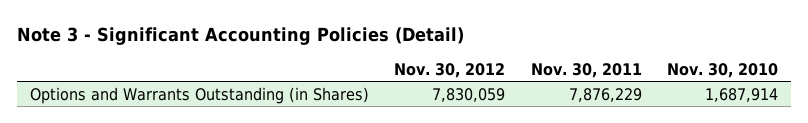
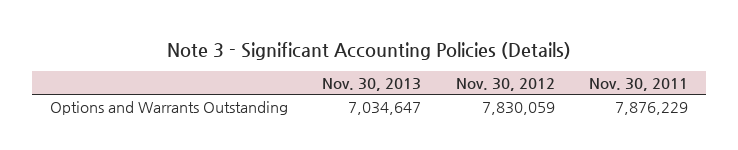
- Note 3 - Significant Accounting Policies (Detail)
+ Note 3 - Significant Accounting Policies (Details)
- | Nov. 30, 2012 | Nov. 30, 2011 | Nov. 30, 2010
+ | Nov. 30, 2013 | Nov. 30, 2012 | Nov. 30, 2011
- Options and Warrants Outstanding (in Shares) | 7,830,059 | 7,876,229 | 1,687,914
+ Options and Warrants Outstanding | 7,034,647 | 7,830,059 | 7,876,229

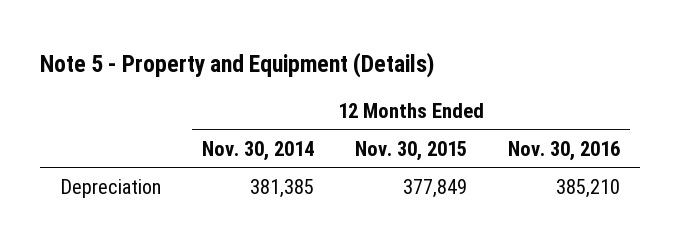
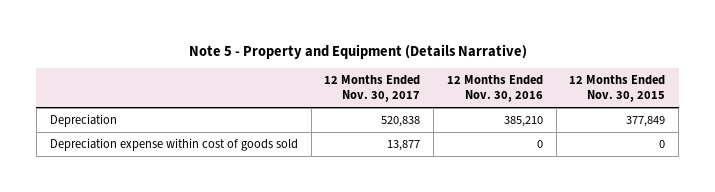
- Note 5 - Property and Equipment (Details)
+ Note 5 - Property and Equipment (Details Narrative)
- | 12 Months Ended Nov. 30, 2014 | 12 Months Ended Nov. 30, 2015 | 12 Months Ended Nov. 30, 2016
+ | 12 Months Ended Nov. 30, 2017 | 12 Months Ended Nov. 30, 2016 | 12 Months Ended Nov. 30, 2015
+ Depreciation expense within cost of goods sold | 13,877 | 0 | 0

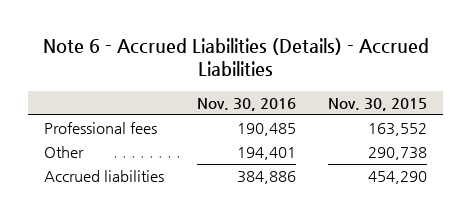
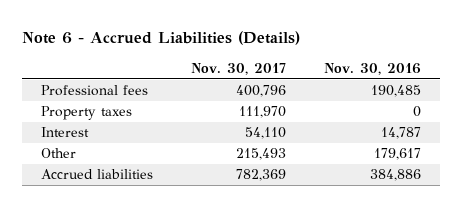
- Note 6 - Accrued Liabilities (Details) - Accrued Liabilities
+ Note 6 - Accrued Liabilities (Details)
- | Nov. 30, 2016 | Nov. 30, 2015
+ | Nov. 30, 2017 | Nov. 30, 2016
- Other | 194,401 | 290,738
+ Property taxes | 111,970 | 0
+ Interest | 54,110 | 14,787
+ Other | 215,493 | 179,617

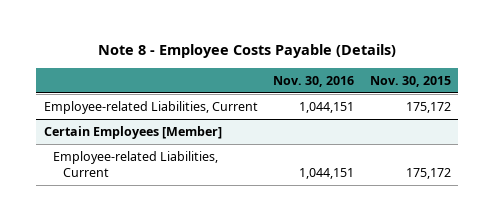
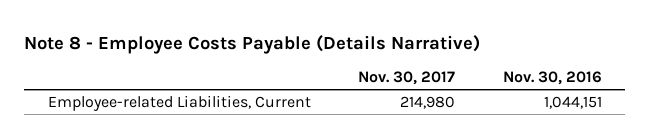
- Note 8 - Employee Costs Payable (Details)
+ Note 8 - Employee Costs Payable (Details Narrative)
- | Nov. 30, 2016 | Nov. 30, 2015
+ | Nov. 30, 2017 | Nov. 30, 2016
- Certain Employees [Member]
- Employee-related Liabilities, Current | 1,044,151 | 175,172

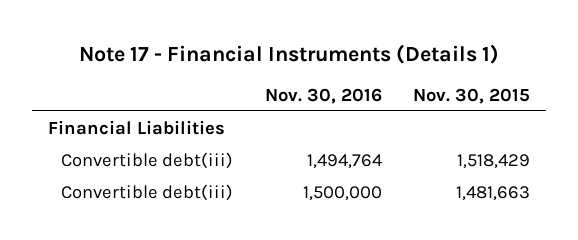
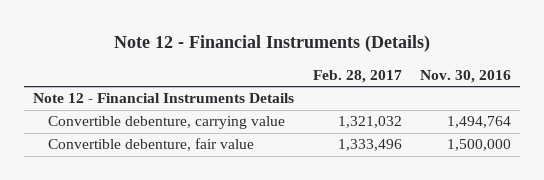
- Note 17 - Financial Instruments (Details 1)
+ Note 12 - Financial Instruments (Details)
- | Nov. 30, 2016 | Nov. 30, 2015
+ | Feb. 28, 2017 | Nov. 30, 2016
- Financial Liabilities
- Convertible debt(iii) | 1,494,764 | 1,518,429
- Convertible debt(iii) | 1,500,000 | 1,481,663
+ Note 12 - Financial Instruments Details
+ Convertible debenture, carrying value | 1,321,032 | 1,494,764
+ Convertible debenture, fair value | 1,333,496 | 1,500,000

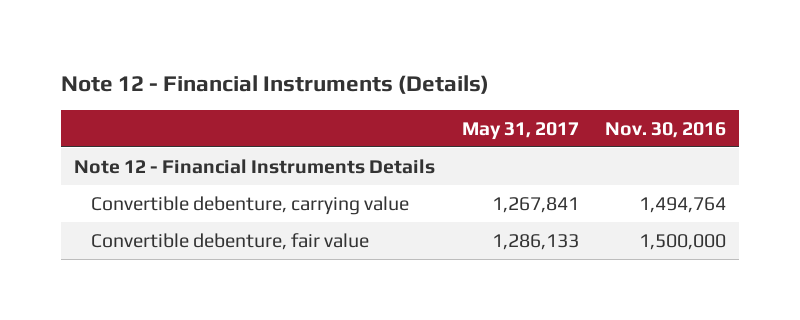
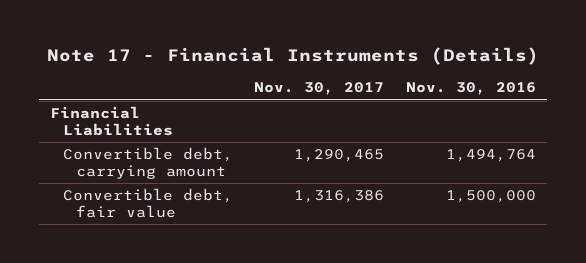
- Note 12 - Financial Instruments (Details)
+ Note 17 - Financial Instruments (Details)
- | May 31, 2017 | Nov. 30, 2016
+ | Nov. 30, 2017 | Nov. 30, 2016
- Note 12 - Financial Instruments Details
- Convertible debenture, carrying value | 1,267,841 | 1,494,764
- Convertible debenture, fair value | 1,286,133 | 1,500,000
+ Financial Liabilities
+ Convertible debt, carrying amount | 1,290,465 | 1,494,764
+ Convertible debt, fair value | 1,316,386 | 1,500,000

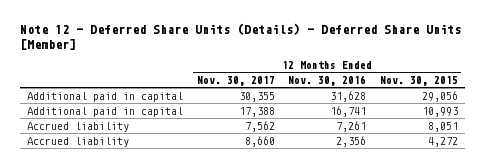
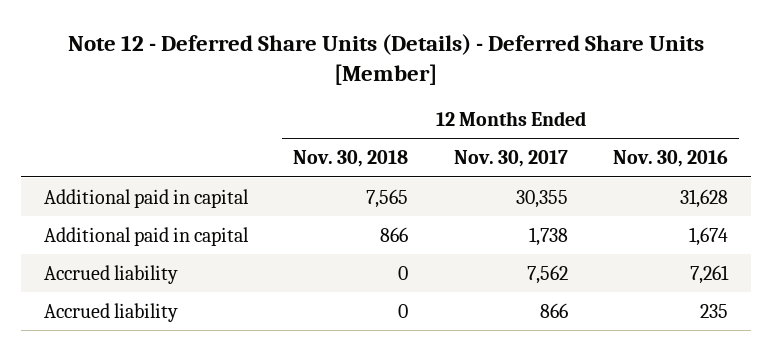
- | 12 Months Ended Nov. 30, 2017 | 12 Months Ended Nov. 30, 2016 | 12 Months Ended Nov. 30, 2015
+ | 12 Months Ended Nov. 30, 2018 | 12 Months Ended Nov. 30, 2017 | 12 Months Ended Nov. 30, 2016
- Additional paid in capital | 17,388 | 16,741 | 10,993
+ Additional paid in capital | 866 | 1,738 | 1,674
- Accrued liability | 8,660 | 2,356 | 4,272
+ Accrued liability | 0 | 866 | 235

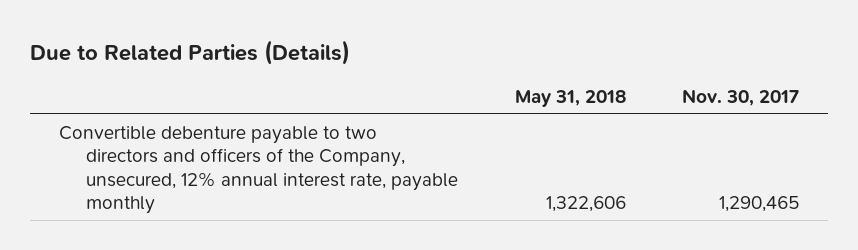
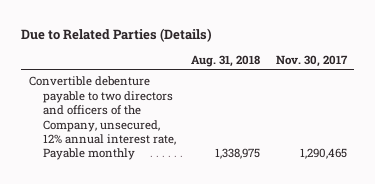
- | May 31, 2018 | Nov. 30, 2017
+ | Aug. 31, 2018 | Nov. 30, 2017
- Convertible debenture payable to two directors and officers of the Company, unsecured, 12% annual interest rate, payable monthly | 1,322,606 | 1,290,465
+ Convertible debenture payable to two directors and officers of the Company, unsecured, 12% annual interest rate, Payable monthly | 1,338,975 | 1,290,465

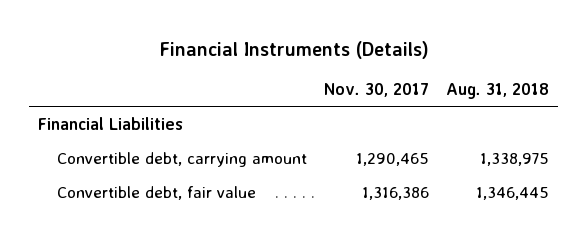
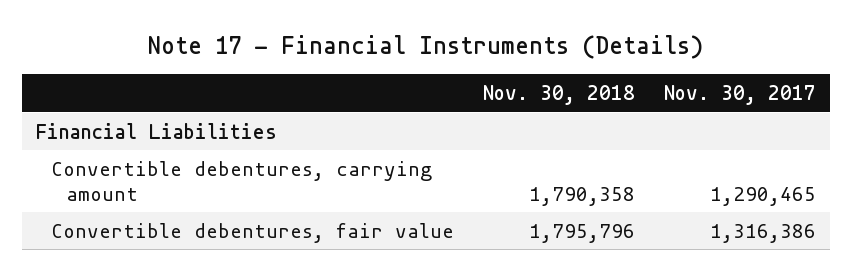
- Financial Instruments (Details)
+ Note 17 - Financial Instruments (Details)
- | Nov. 30, 2017 | Aug. 31, 2018
+ | Nov. 30, 2018 | Nov. 30, 2017
- Convertible debt, carrying amount | 1,290,465 | 1,338,975
- Convertible debt, fair value | 1,316,386 | 1,346,445
+ Convertible debentures, carrying amount | 1,790,358 | 1,290,465
+ Convertible debentures, fair value | 1,795,796 | 1,316,386

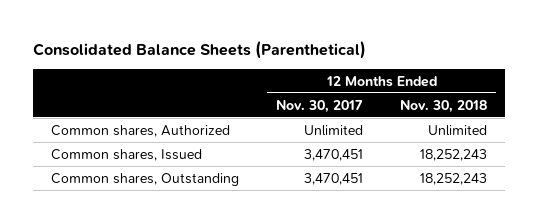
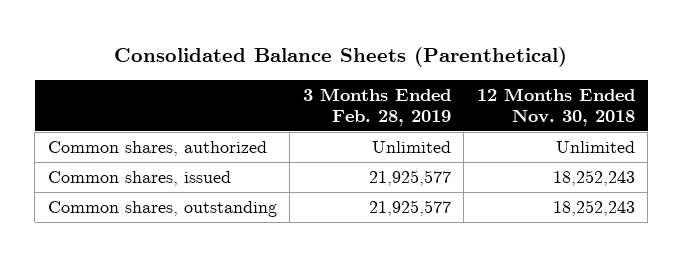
- | 12 Months Ended Nov. 30, 2017 | 12 Months Ended Nov. 30, 2018
+ | 3 Months Ended Feb. 28, 2019 | 12 Months Ended Nov. 30, 2018
- Common shares, Authorized | Unlimited | Unlimited
- Common shares, Issued | 3,470,451 | 18,252,243
- Common shares, Outstanding | 3,470,451 | 18,252,243
+ Common shares, authorized | Unlimited | Unlimited
+ Common shares, issued | 21,925,577 | 18,252,243
+ Common shares, outstanding | 21,925,577 | 18,252,243

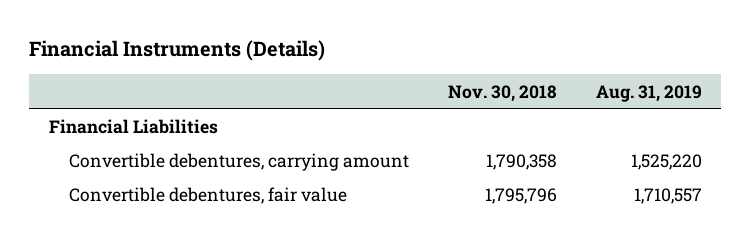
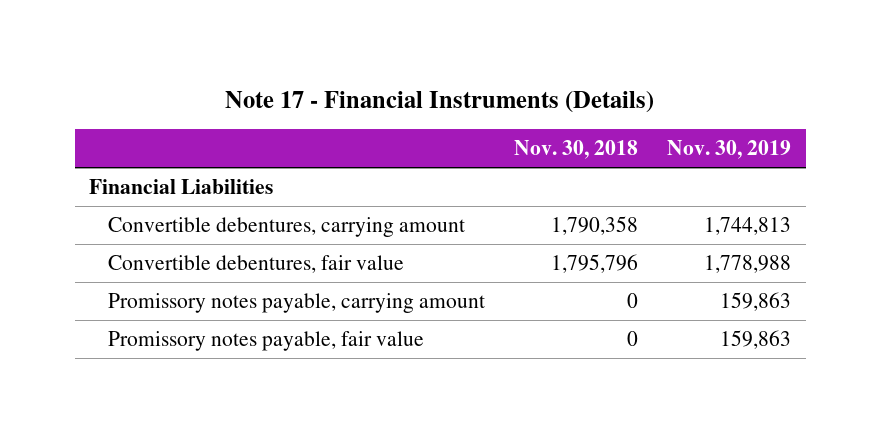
- Financial Instruments (Details)
+ Note 17 - Financial Instruments (Details)
- | Nov. 30, 2018 | Aug. 31, 2019
+ | Nov. 30, 2018 | Nov. 30, 2019
+ Promissory notes payable, carrying amount | 0 | 159,863
+ Promissory notes payable, fair value | 0 | 159,863

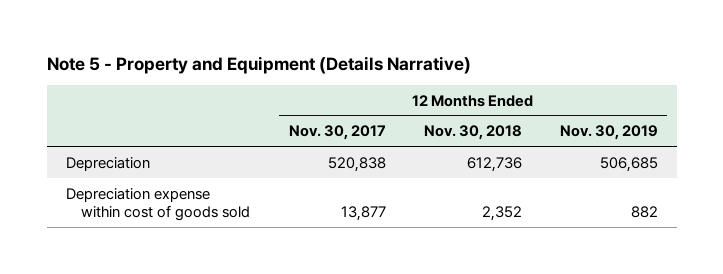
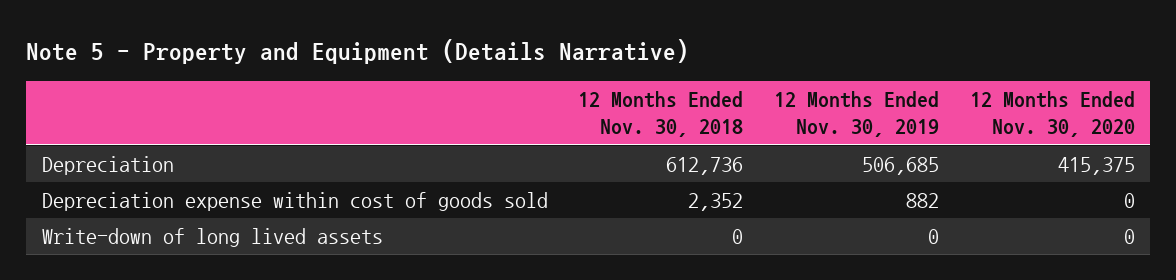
- | 12 Months Ended Nov. 30, 2017 | 12 Months Ended Nov. 30, 2018 | 12 Months Ended Nov. 30, 2019
+ | 12 Months Ended Nov. 30, 2018 | 12 Months Ended Nov. 30, 2019 | 12 Months Ended Nov. 30, 2020
+ Write-down of long lived assets | 0 | 0 | 0

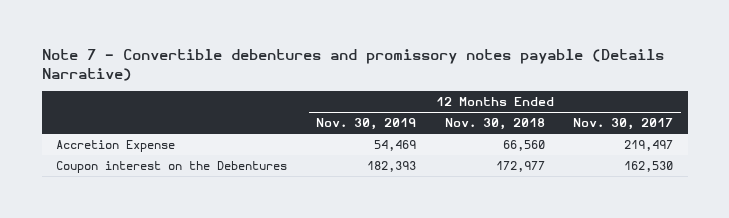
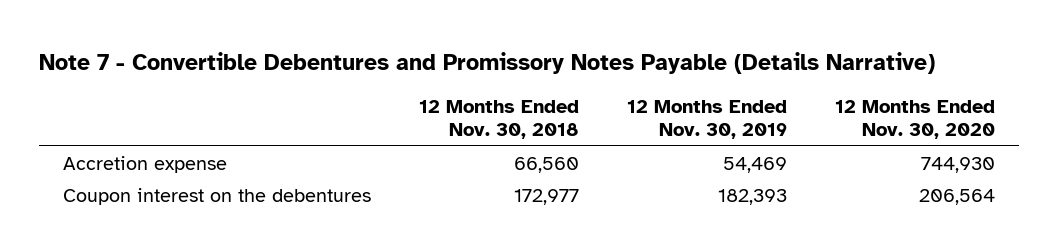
- Note 7 - Convertible debentures and promissory notes payable (Details Narrative)
+ Note 7 - Convertible Debentures and Promissory Notes Payable (Details Narrative)
- | 12 Months Ended Nov. 30, 2019 | 12 Months Ended Nov. 30, 2018 | 12 Months Ended Nov. 30, 2017
+ | 12 Months Ended Nov. 30, 2018 | 12 Months Ended Nov. 30, 2019 | 12 Months Ended Nov. 30, 2020
- Accretion Expense | 54,469 | 66,560 | 219,497
- Coupon interest on the Debentures | 182,393 | 172,977 | 162,530
+ Accretion expense | 66,560 | 54,469 | 744,930
+ Coupon interest on the debentures | 172,977 | 182,393 | 206,564

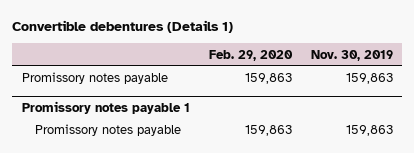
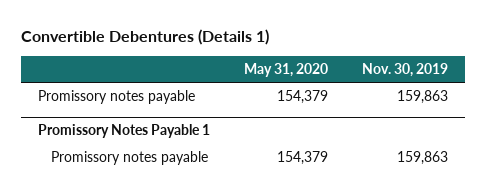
- Convertible debentures (Details 1)
+ Convertible Debentures (Details 1)
- | Feb. 29, 2020 | Nov. 30, 2019
+ | May 31, 2020 | Nov. 30, 2019
- Promissory notes payable 1
+ Promissory Notes Payable 1

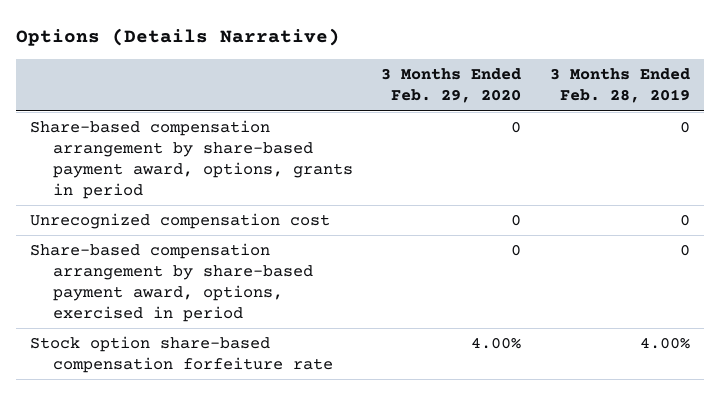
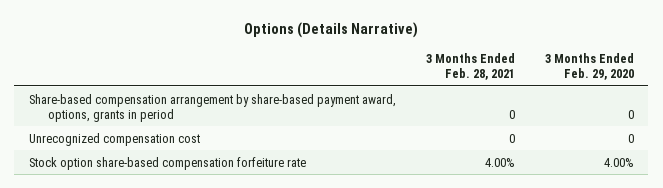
- | 3 Months Ended Feb. 29, 2020 | 3 Months Ended Feb. 28, 2019
+ | 3 Months Ended Feb. 28, 2021 | 3 Months Ended Feb. 29, 2020
- Share-based compensation arrangement by share-based payment award, options, exercised in period | 0 | 0

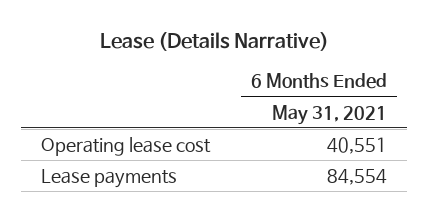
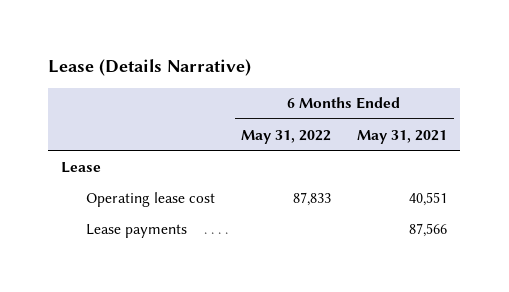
- | 6 Months Ended May 31, 2021
+ | 6 Months Ended May 31, 2022 | 6 Months Ended May 31, 2021
+ Lease
- Lease payments | 84,554
+ Lease payments | | 87,566

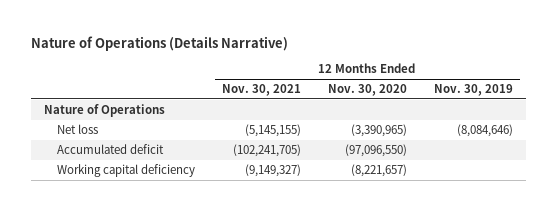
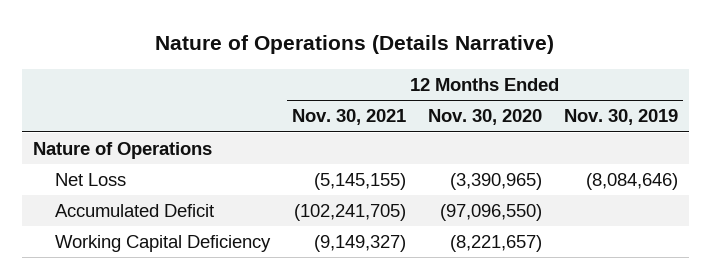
- Net loss | (5,145,155) | (3,390,965) | (8,084,646)
- Accumulated deficit | (102,241,705) | (97,096,550) |
- Working capital deficiency | (9,149,327) | (8,221,657) |
+ Net Loss | (5,145,155) | (3,390,965) | (8,084,646)
+ Accumulated Deficit | (102,241,705) | (97,096,550) |
+ Working Capital Deficiency | (9,149,327) | (8,221,657) |

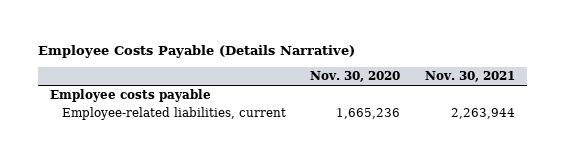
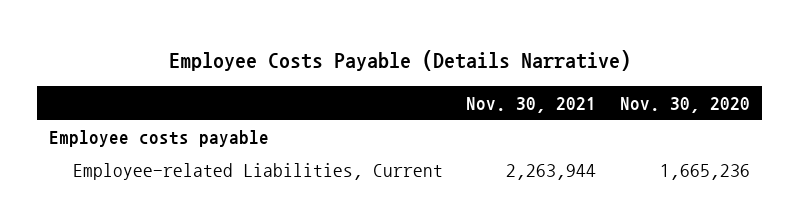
- | Nov. 30, 2020 | Nov. 30, 2021
+ | Nov. 30, 2021 | Nov. 30, 2020
- Employee-related liabilities, current | 1,665,236 | 2,263,944
+ Employee-related Liabilities, Current | 2,263,944 | 1,665,236

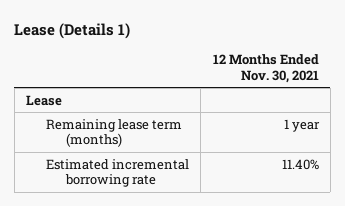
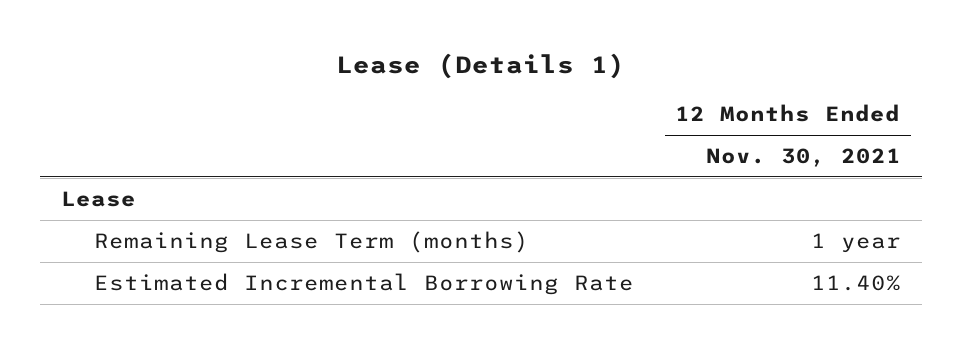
- Remaining lease term (months) | 1 year
- Estimated incremental borrowing rate | 11.40%
+ Remaining Lease Term (months) | 1 year
+ Estimated Incremental Borrowing Rate | 11.40%

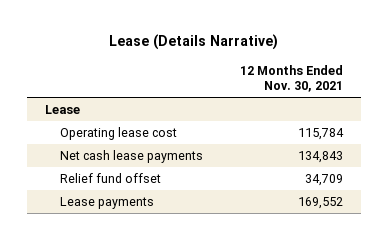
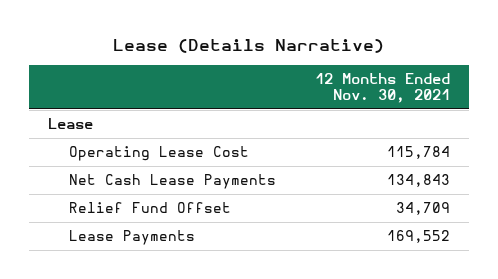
- Operating lease cost | 115,784
- Net cash lease payments | 134,843
- Relief fund offset | 34,709
- Lease payments | 169,552
+ Operating Lease Cost | 115,784
+ Net Cash Lease Payments | 134,843
+ Relief Fund Offset | 34,709
+ Lease Payments | 169,552

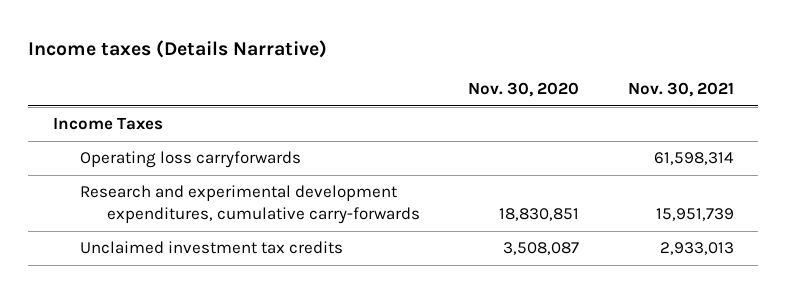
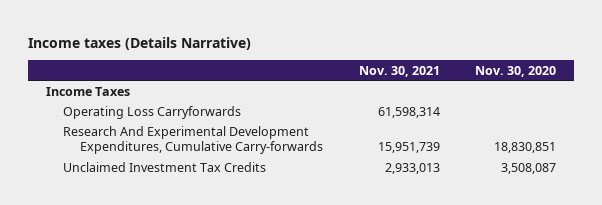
- | Nov. 30, 2020 | Nov. 30, 2021
+ | Nov. 30, 2021 | Nov. 30, 2020
- Operating loss carryforwards | | 61,598,314
- Research and experimental development expenditures, cumulative carry-forwards | 18,830,851 | 15,951,739
- Unclaimed investment tax credits | 3,508,087 | 2,933,013
+ Operating Loss Carryforwards | 61,598,314 |
+ Research And Experimental Development Expenditures, Cumulative Carry-forwards | 15,951,739 | 18,830,851
+ Unclaimed Investment Tax Credits | 2,933,013 | 3,508,087

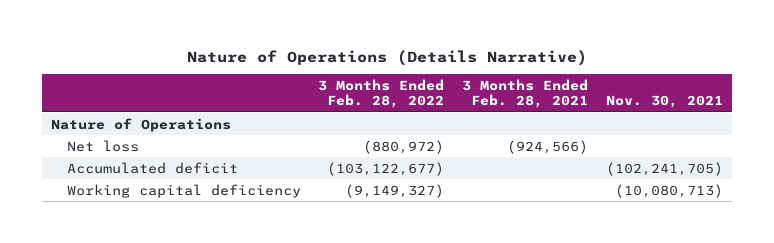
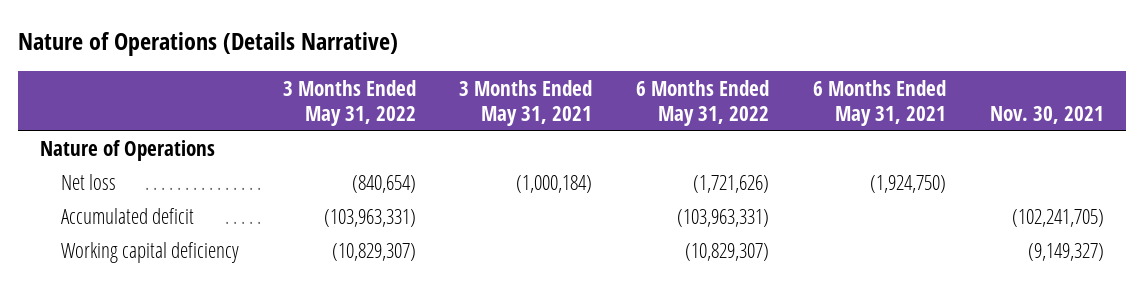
- | 3 Months Ended Feb. 28, 2022 | 3 Months Ended Feb. 28, 2021 | Nov. 30, 2021
+ | 3 Months Ended May 31, 2022 | 3 Months Ended May 31, 2021 | 6 Months Ended May 31, 2022 | 6 Months Ended May 31, 2021 | Nov. 30, 2021
- Working capital deficiency | (9,149,327) | | (10,080,713)
+ Working capital deficiency | (10,829,307) | | (10,829,307) | | (9,149,327)

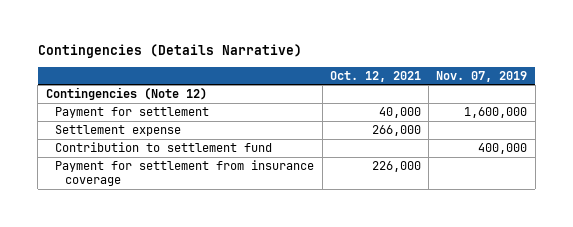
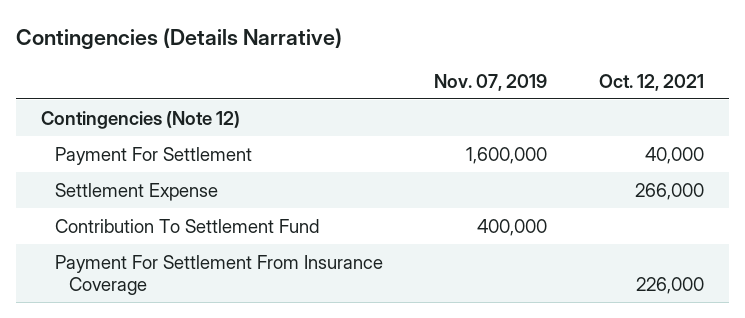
- | Oct. 12, 2021 | Nov. 07, 2019
+ | Nov. 07, 2019 | Oct. 12, 2021
- Payment for settlement | 40,000 | 1,600,000
- Settlement expense | 266,000 |
- Contribution to settlement fund | | 400,000
- Payment for settlement from insurance coverage | 226,000 |
+ Payment For Settlement | 1,600,000 | 40,000
+ Settlement Expense | | 266,000
+ Contribution To Settlement Fund | 400,000 |
+ Payment For Settlement From Insurance Coverage | | 226,000

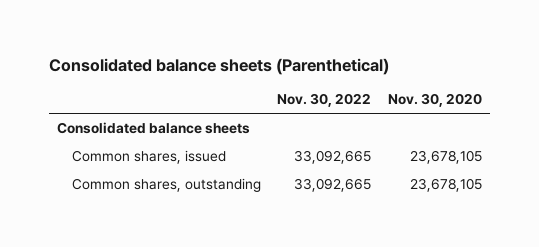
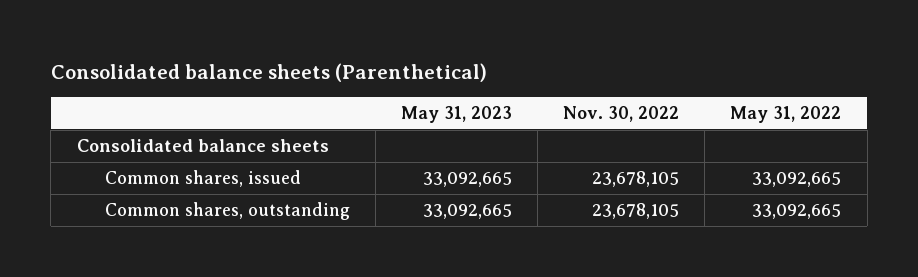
- | Nov. 30, 2022 | Nov. 30, 2020
+ | May 31, 2023 | Nov. 30, 2022 | May 31, 2022
- Common shares, issued | 33,092,665 | 23,678,105
- Common shares, outstanding | 33,092,665 | 23,678,105
+ Common shares, issued | 33,092,665 | 23,678,105 | 33,092,665
+ Common shares, outstanding | 33,092,665 | 23,678,105 | 33,092,665

